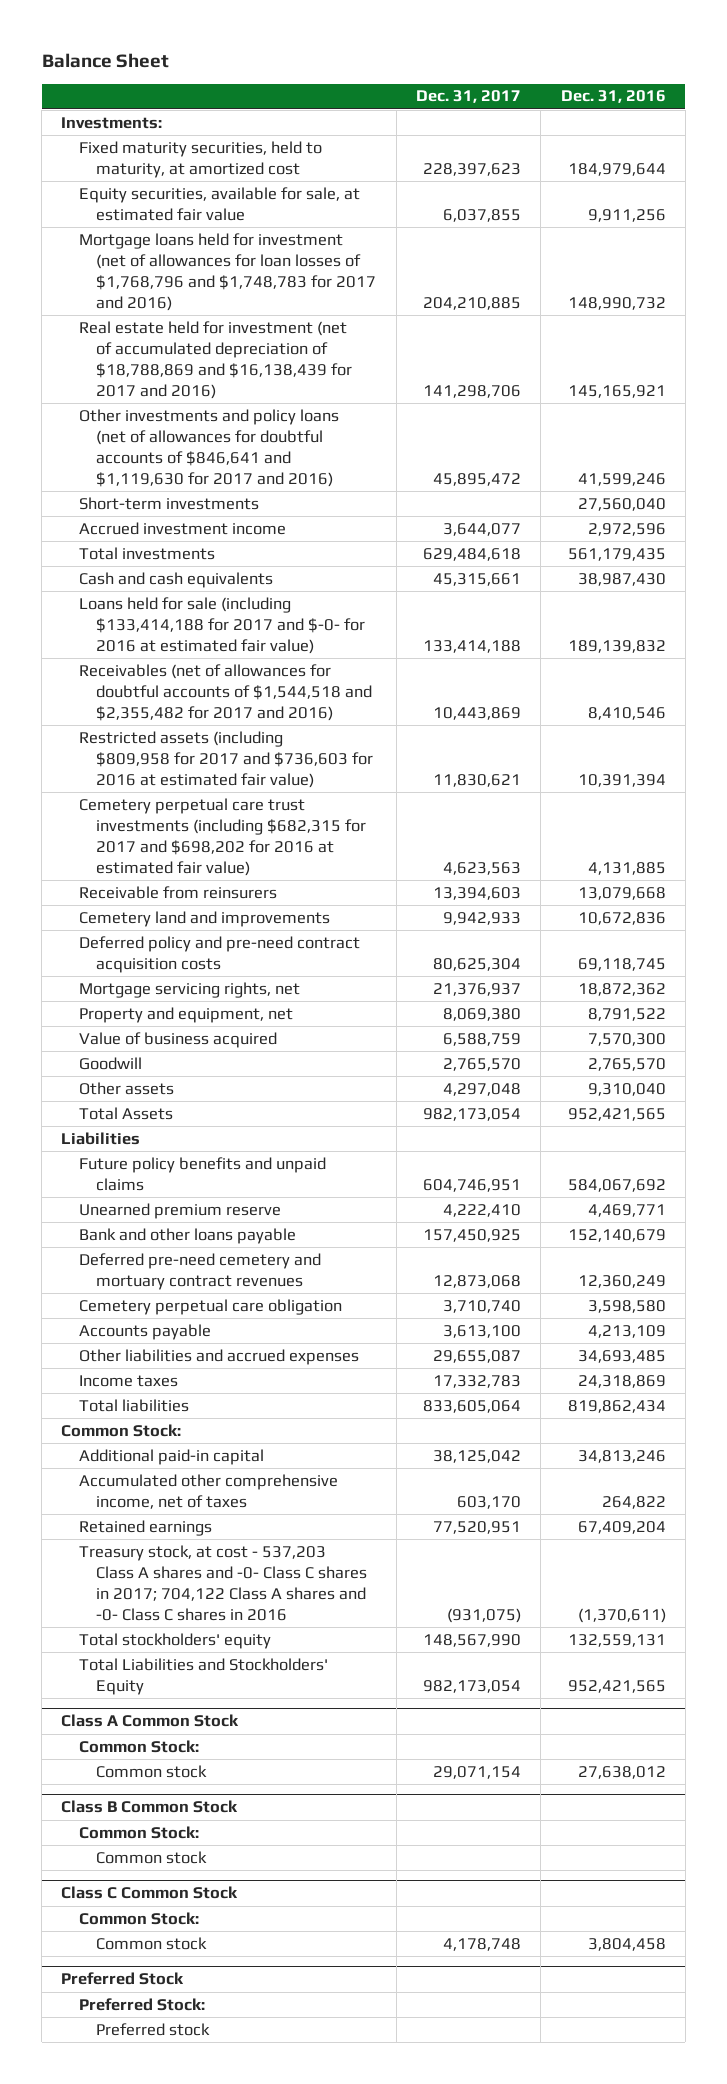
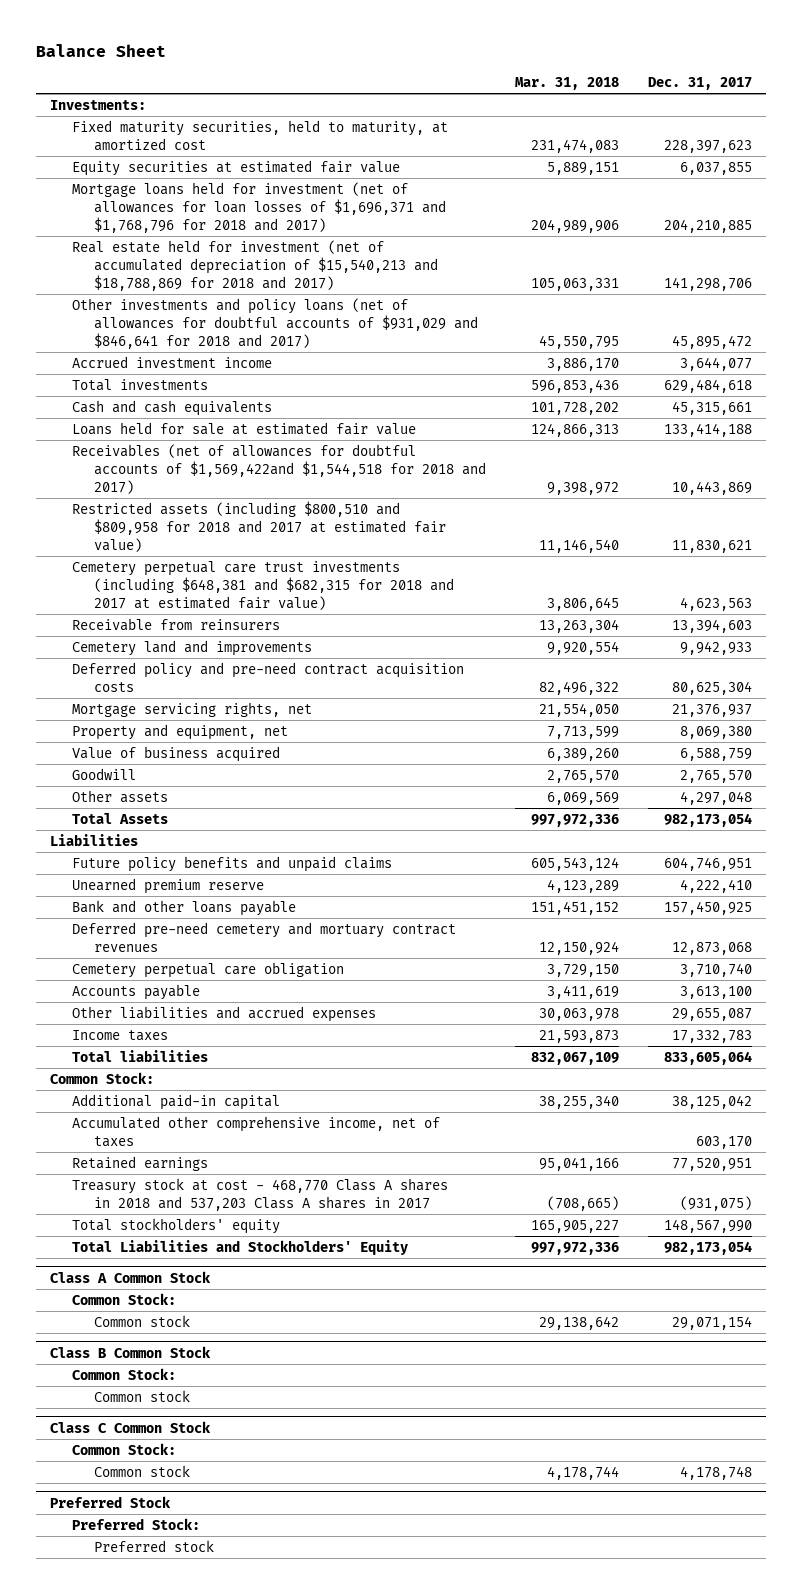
- | Dec. 31, 2017 | Dec. 31, 2016
+ | Mar. 31, 2018 | Dec. 31, 2017
- Equity securities, available for sale, at estimated fair value | 6,037,855 | 9,911,256
- Mortgage loans held for investment (net of allowances for loan losses of $1,768,796 and $1,748,783 for 2017 and 2016) | 204,210,885 | 148,990,732
- Real estate held for investment (net of accumulated depreciation of $18,788,869 and $16,138,439 for 2017 and 2016) | 141,298,706 | 145,165,921
- Other investments and policy loans (net of allowances for doubtful accounts of $846,641 and $1,119,630 for 2017 and 2016) | 45,895,472 | 41,599,246
- Short-term investments | | 27,560,040
+ Equity securities at estimated fair value | 5,889,151 | 6,037,855
+ Mortgage loans held for investment (net of allowances for loan losses of $1,696,371 and $1,768,796 for 2018 and 2017) | 204,989,906 | 204,210,885
+ Real estate held for investment (net of accumulated depreciation of $15,540,213 and $18,788,869 for 2018 and 2017) | 105,063,331 | 141,298,706
+ Other investments and policy loans (net of allowances for doubtful accounts of $931,029 and $846,641 for 2018 and 2017) | 45,550,795 | 45,895,472
- Loans held for sale (including $133,414,188 for 2017 and $-0- for 2016 at estimated fair value) | 133,414,188 | 189,139,832
- Receivables (net of allowances for doubtful accounts of $1,544,518 and $2,355,482 for 2017 and 2016) | 10,443,869 | 8,410,546
- Restricted assets (including $809,958 for 2017 and $736,603 for 2016 at estimated fair value) | 11,830,621 | 10,391,394
- Cemetery perpetual care trust investments (including $682,315 for 2017 and $698,202 for 2016 at estimated fair value) | 4,623,563 | 4,131,885
+ Loans held for sale at estimated fair value | 124,866,313 | 133,414,188
+ Receivables (net of allowances for doubtful accounts of $1,569,422and $1,544,518 for 2018 and 2017) | 9,398,972 | 10,443,869
+ Restricted assets (including $800,510 and $809,958 for 2018 and 2017 at estimated fair value) | 11,146,540 | 11,830,621
+ Cemetery perpetual care trust investments (including $648,381 and $682,315 for 2018 and 2017 at estimated fair value) | 3,806,645 | 4,623,563
- Treasury stock, at cost - 537,203 Class A shares and -0- Class C shares in 2017; 704,122 Class A shares and -0- Class C shares in 2016 | (931,075) | (1,370,611)
+ Treasury stock at cost - 468,770 Class A shares in 2018 and 537,203 Class A shares in 2017 | (708,665) | (931,075)

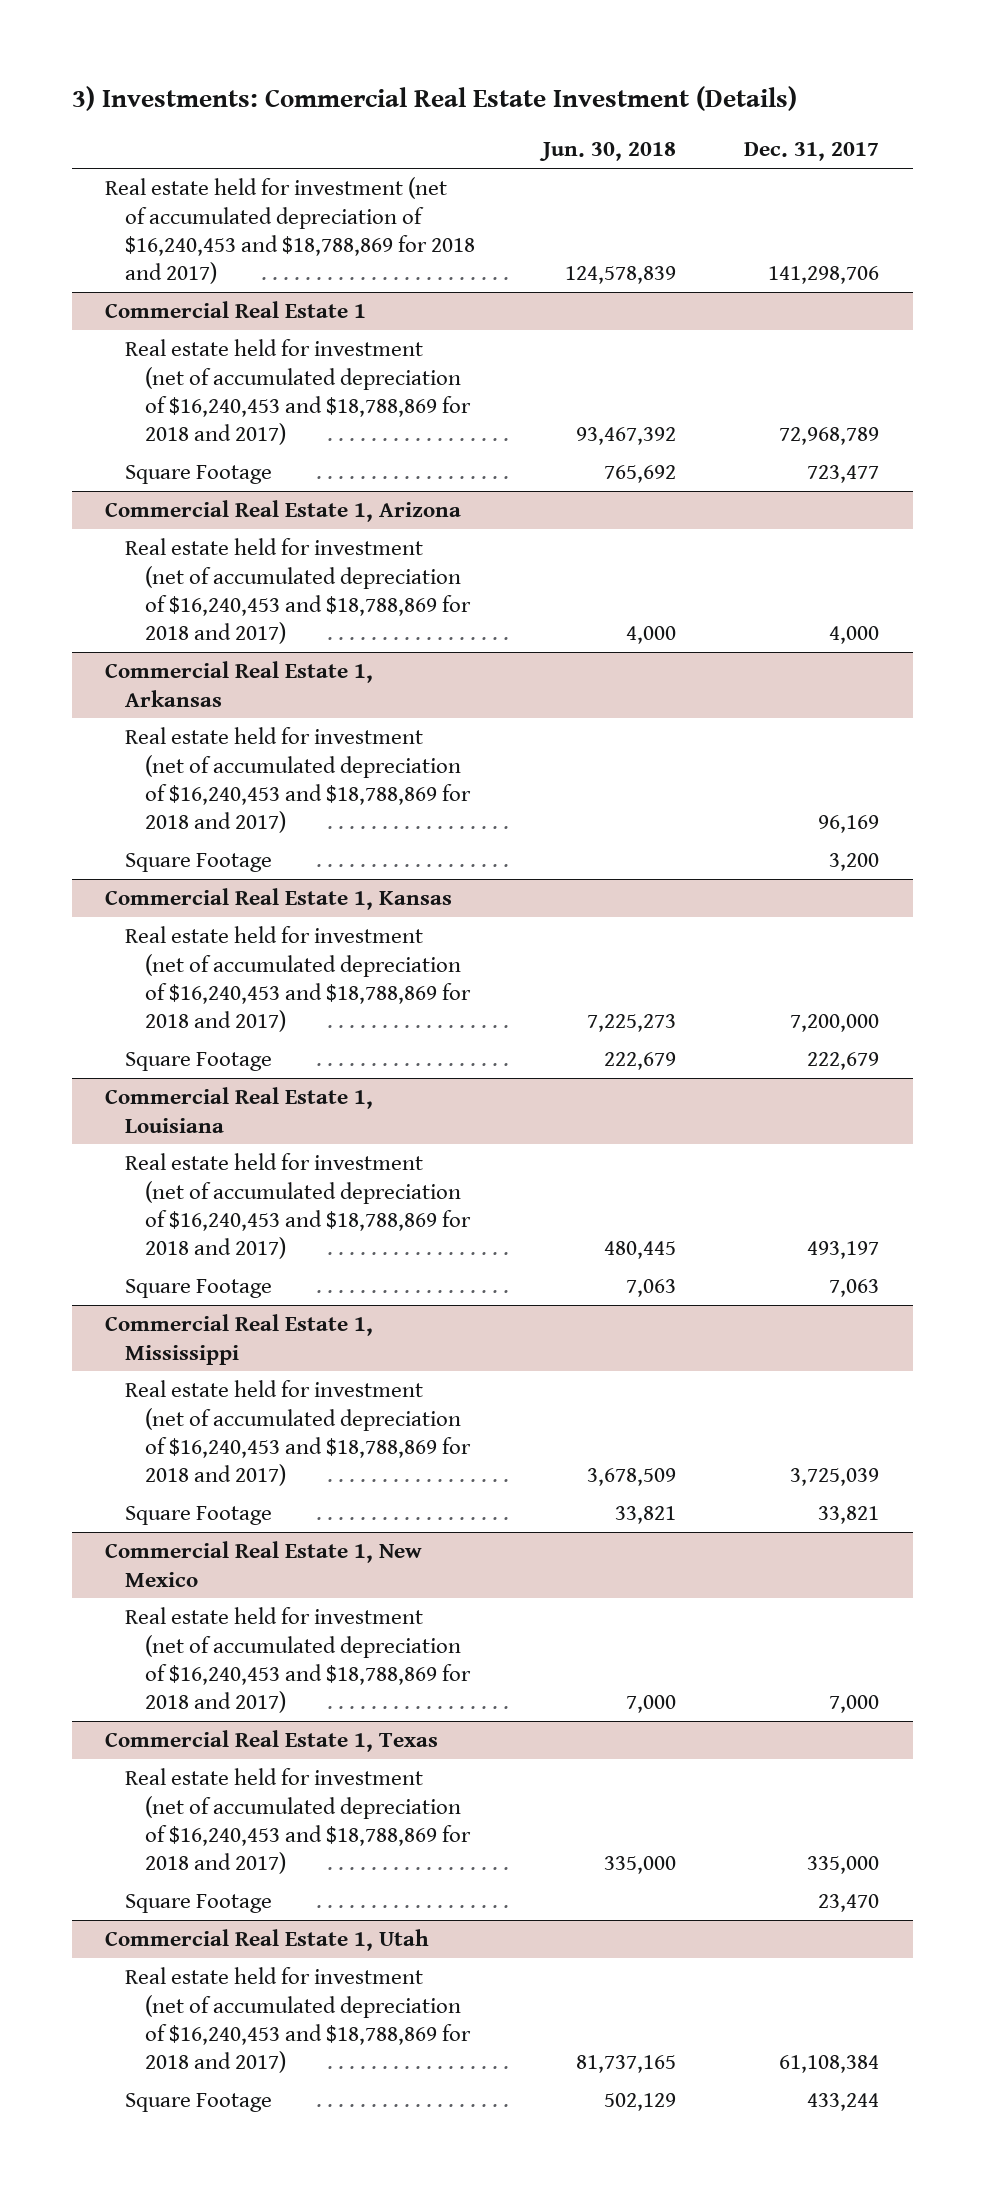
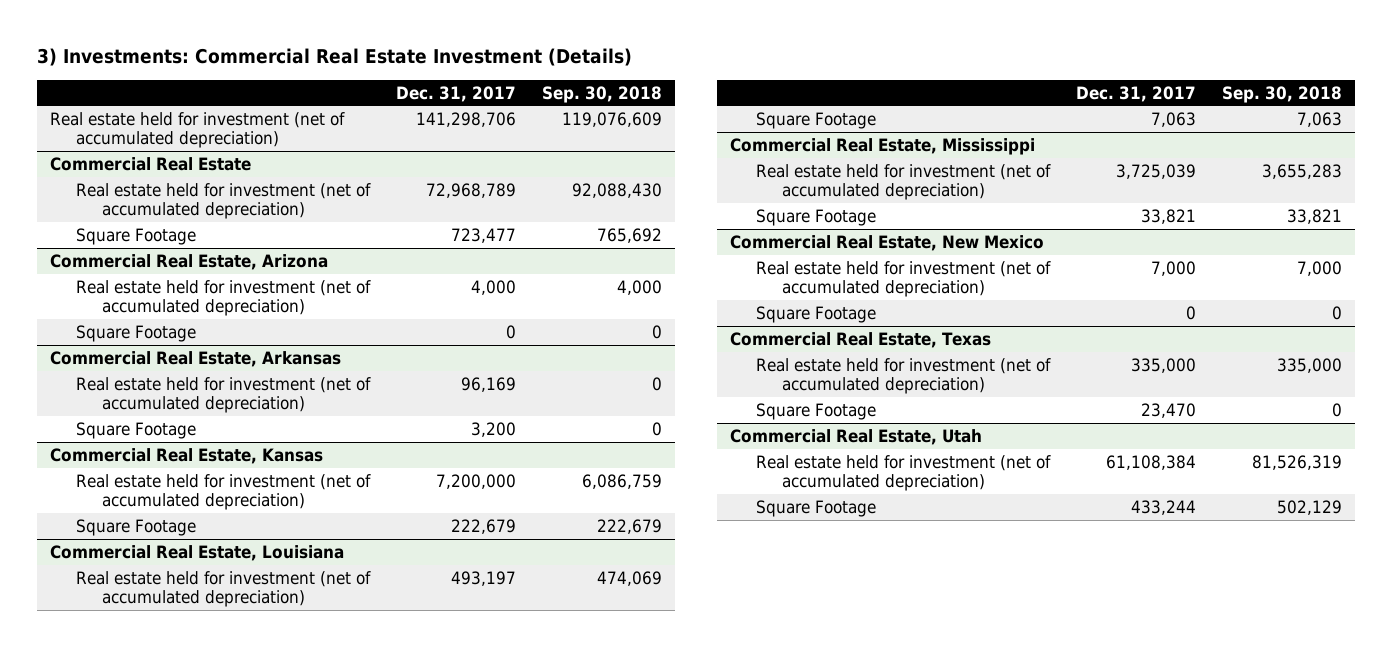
- | Jun. 30, 2018 | Dec. 31, 2017
+ | Dec. 31, 2017 | Sep. 30, 2018
- Real estate held for investment (net of accumulated depreciation of $16,240,453 and $18,788,869 for 2018 and 2017) | 124,578,839 | 141,298,706
- Commercial Real Estate 1
- Real estate held for investment (net of accumulated depreciation of $16,240,453 and $18,788,869 for 2018 and 2017) | 93,467,392 | 72,968,789
+ Real estate held for investment (net of accumulated depreciation) | 141,298,706 | 119,076,609
+ Commercial Real Estate
+ Real estate held for investment (net of accumulated depreciation) | 72,968,789 | 92,088,430
- Commercial Real Estate 1, Arizona
- Real estate held for investment (net of accumulated depreciation of $16,240,453 and $18,788,869 for 2018 and 2017) | 4,000 | 4,000
- Commercial Real Estate 1, Arkansas
- Real estate held for investment (net of accumulated depreciation of $16,240,453 and $18,788,869 for 2018 and 2017) | | 96,169
+ Commercial Real Estate, Arizona
+ Real estate held for investment (net of accumulated depreciation) | 4,000 | 4,000
+ Square Footage | 0 | 0
+ Commercial Real Estate, Arkansas
+ Real estate held for investment (net of accumulated depreciation) | 96,169 | 0
- Commercial Real Estate 1, Kansas
- Real estate held for investment (net of accumulated depreciation of $16,240,453 and $18,788,869 for 2018 and 2017) | 7,225,273 | 7,200,000
+ Commercial Real Estate, Kansas
+ Real estate held for investment (net of accumulated depreciation) | 7,200,000 | 6,086,759
- Commercial Real Estate 1, Louisiana
- Real estate held for investment (net of accumulated depreciation of $16,240,453 and $18,788,869 for 2018 and 2017) | 480,445 | 493,197
+ Commercial Real Estate, Louisiana
+ Real estate held for investment (net of accumulated depreciation) | 493,197 | 474,069
- Commercial Real Estate 1, Mississippi
- Real estate held for investment (net of accumulated depreciation of $16,240,453 and $18,788,869 for 2018 and 2017) | 3,678,509 | 3,725,039
+ Commercial Real Estate, Mississippi
+ Real estate held for investment (net of accumulated depreciation) | 3,725,039 | 3,655,283
- Commercial Real Estate 1, New Mexico
- Real estate held for investment (net of accumulated depreciation of $16,240,453 and $18,788,869 for 2018 and 2017) | 7,000 | 7,000
- Commercial Real Estate 1, Texas
- Real estate held for investment (net of accumulated depreciation of $16,240,453 and $18,788,869 for 2018 and 2017) | 335,000 | 335,000
+ Commercial Real Estate, New Mexico
+ Real estate held for investment (net of accumulated depreciation) | 7,000 | 7,000
+ Square Footage | 0 | 0
+ Commercial Real Estate, Texas
+ Real estate held for investment (net of accumulated depreciation) | 335,000 | 335,000
- Commercial Real Estate 1, Utah
- Real estate held for investment (net of accumulated depreciation of $16,240,453 and $18,788,869 for 2018 and 2017) | 81,737,165 | 61,108,384
+ Commercial Real Estate, Utah
+ Real estate held for investment (net of accumulated depreciation) | 61,108,384 | 81,526,319

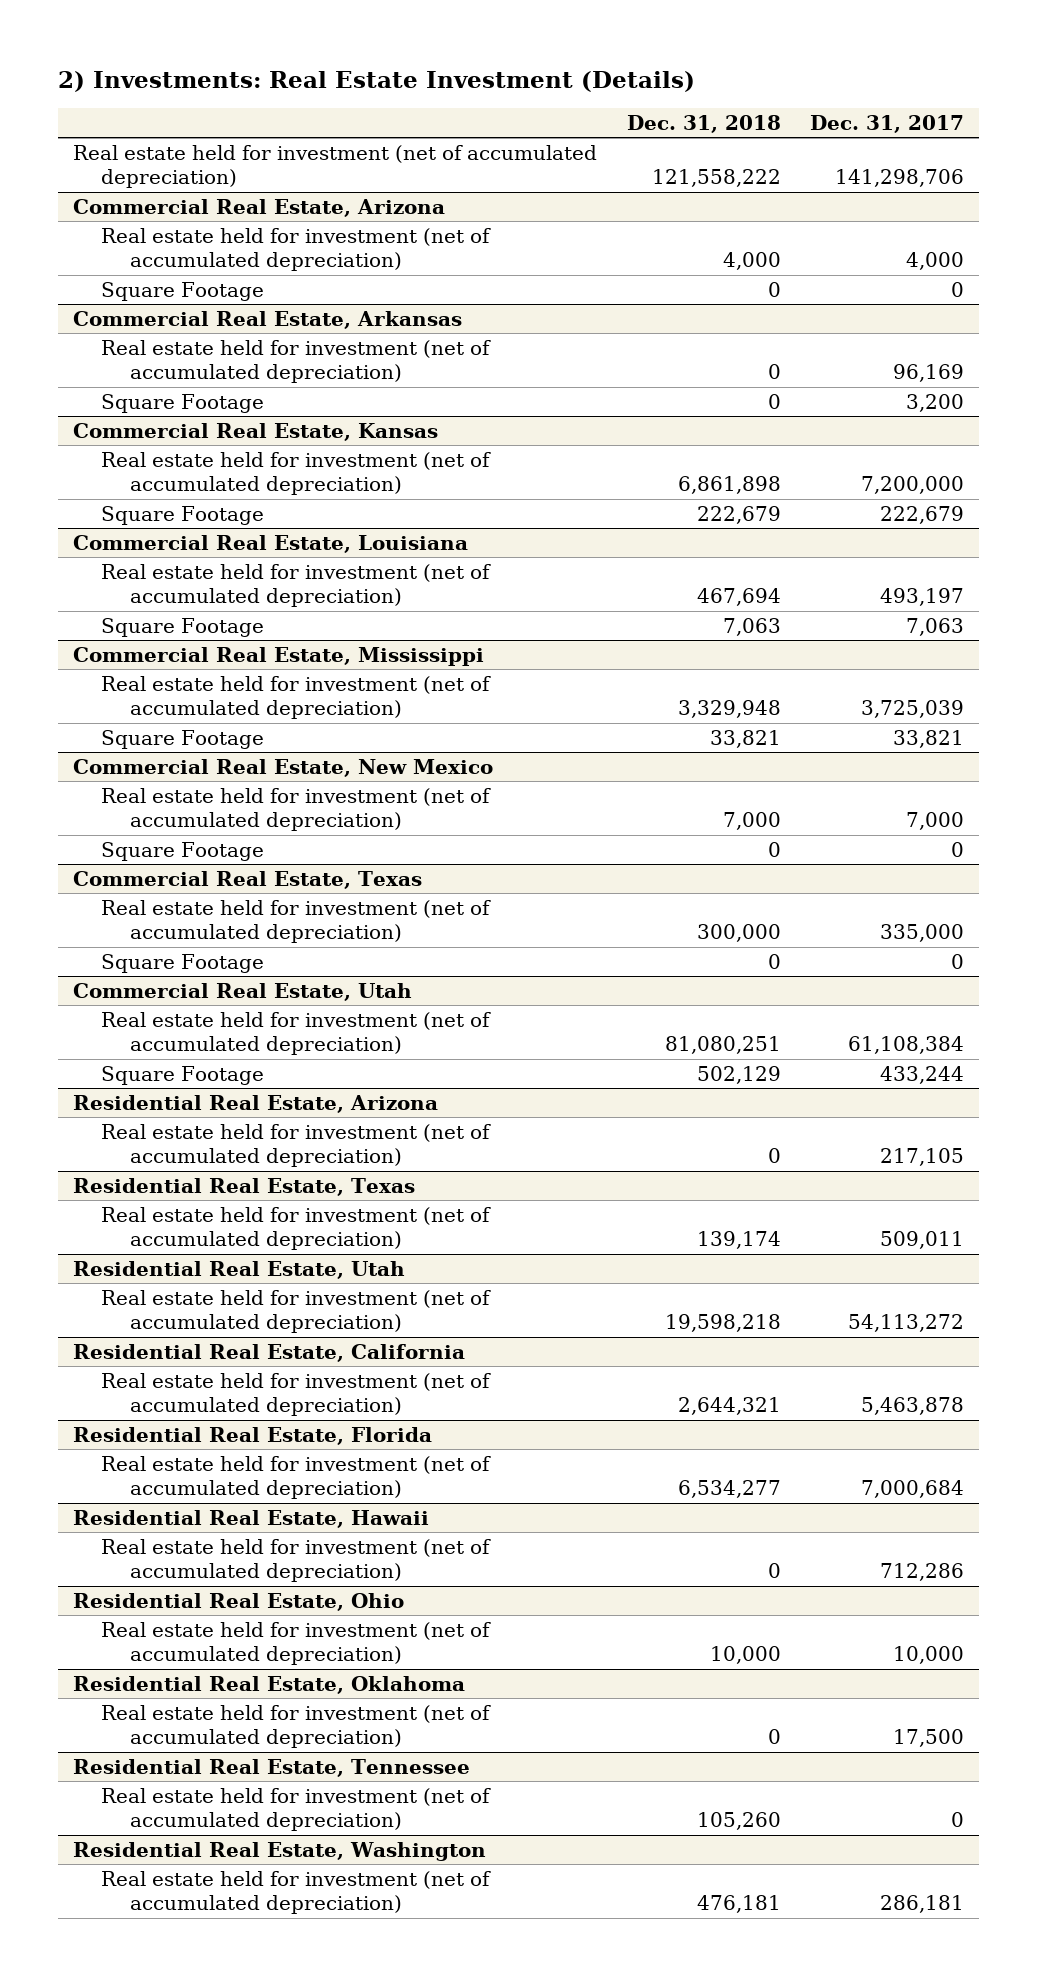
- 3) Investments: Commercial Real Estate Investment (Details)
+ 2) Investments: Real Estate Investment (Details)
- | Dec. 31, 2017 | Sep. 30, 2018
+ | Dec. 31, 2018 | Dec. 31, 2017
- Commercial Real Estate
- Real estate held for investment (net of accumulated depreciation) | 72,968,789 | 92,088,430
- Square Footage | 723,477 | 765,692
@ Commercial Real Estate, Texas
- Square Footage | 23,470 | 0
+ Square Footage | 0 | 0
+ Residential Real Estate, Arizona
+ Real estate held for investment (net of accumulated depreciation) | 0 | 217,105
+ Residential Real Estate, Texas
+ Real estate held for investment (net of accumulated depreciation) | 139,174 | 509,011
+ Residential Real Estate, Utah
+ Real estate held for investment (net of accumulated depreciation) | 19,598,218 | 54,113,272
+ Residential Real Estate, California
+ Real estate held for investment (net of accumulated depreciation) | 2,644,321 | 5,463,878
+ Residential Real Estate, Florida
+ Real estate held for investment (net of accumulated depreciation) | 6,534,277 | 7,000,684
+ Residential Real Estate, Hawaii
+ Real estate held for investment (net of accumulated depreciation) | 0 | 712,286
+ Residential Real Estate, Ohio
+ Real estate held for investment (net of accumulated depreciation) | 10,000 | 10,000
+ Residential Real Estate, Oklahoma
+ Real estate held for investment (net of accumulated depreciation) | 0 | 17,500
+ Residential Real Estate, Tennessee
+ Real estate held for investment (net of accumulated depreciation) | 105,260 | 0
+ Residential Real Estate, Washington
+ Real estate held for investment (net of accumulated depreciation) | 476,181 | 286,181

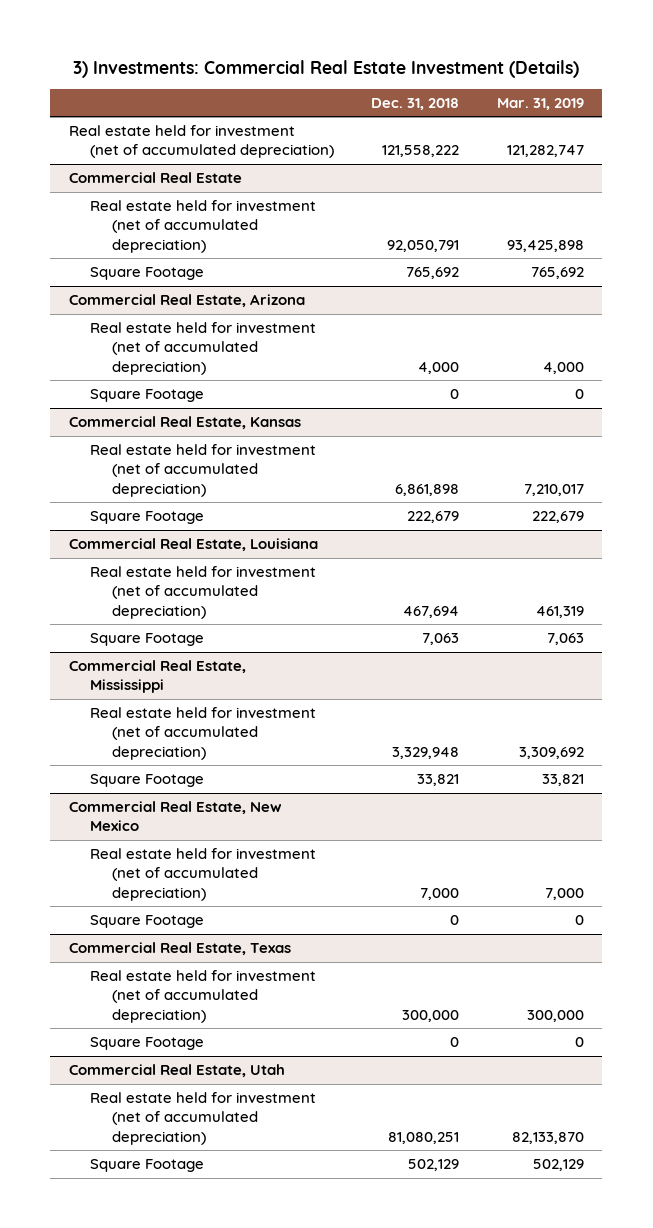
- 2) Investments: Real Estate Investment (Details)
+ 3) Investments: Commercial Real Estate Investment (Details)
- | Dec. 31, 2018 | Dec. 31, 2017
+ | Dec. 31, 2018 | Mar. 31, 2019
+ Commercial Real Estate
+ Real estate held for investment (net of accumulated depreciation) | 92,050,791 | 93,425,898
+ Square Footage | 765,692 | 765,692
- Commercial Real Estate, Arkansas
- Real estate held for investment (net of accumulated depreciation) | 0 | 96,169
- Square Footage | 0 | 3,200
- Residential Real Estate, Arizona
- Real estate held for investment (net of accumulated depreciation) | 0 | 217,105
- Residential Real Estate, Texas
- Real estate held for investment (net of accumulated depreciation) | 139,174 | 509,011
- Residential Real Estate, Utah
- Real estate held for investment (net of accumulated depreciation) | 19,598,218 | 54,113,272
- Residential Real Estate, California
- Real estate held for investment (net of accumulated depreciation) | 2,644,321 | 5,463,878
- Residential Real Estate, Florida
- Real estate held for investment (net of accumulated depreciation) | 6,534,277 | 7,000,684
- Residential Real Estate, Hawaii
- Real estate held for investment (net of accumulated depreciation) | 0 | 712,286
- Residential Real Estate, Ohio
- Real estate held for investment (net of accumulated depreciation) | 10,000 | 10,000
- Residential Real Estate, Oklahoma
- Real estate held for investment (net of accumulated depreciation) | 0 | 17,500
- Residential Real Estate, Tennessee
- Real estate held for investment (net of accumulated depreciation) | 105,260 | 0
- Residential Real Estate, Washington
- Real estate held for investment (net of accumulated depreciation) | 476,181 | 286,181

